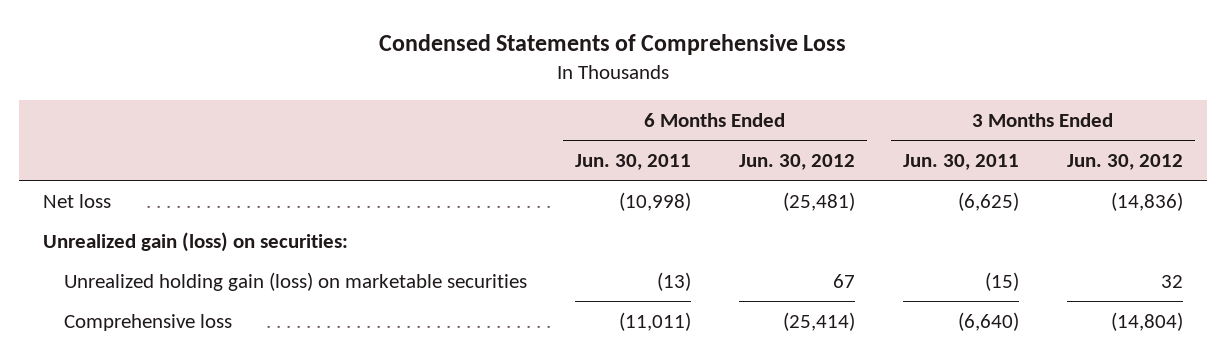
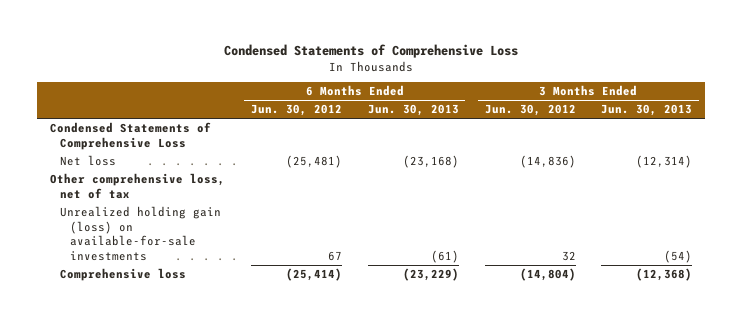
- | 6 Months Ended Jun. 30, 2011 | 6 Months Ended Jun. 30, 2012 | 3 Months Ended Jun. 30, 2011 | 3 Months Ended Jun. 30, 2012
+ | 6 Months Ended Jun. 30, 2012 | 6 Months Ended Jun. 30, 2013 | 3 Months Ended Jun. 30, 2012 | 3 Months Ended Jun. 30, 2013
+ Condensed Statements of Comprehensive Loss
- Unrealized gain (loss) on securities:
- Unrealized holding gain (loss) on marketable securities | (13) | 67 | (15) | 32
+ Other comprehensive loss, net of tax
+ Unrealized holding gain (loss) on available-for-sale investments | 67 | (61) | 32 | (54)

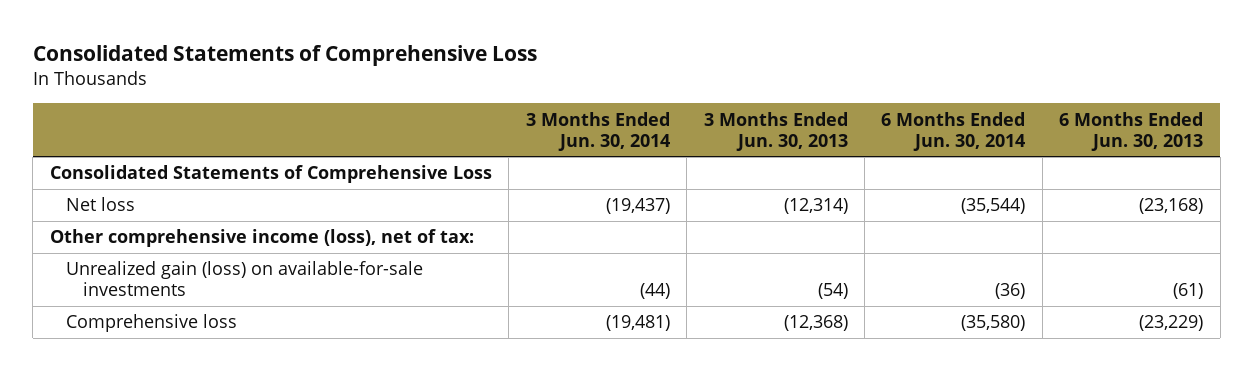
- Condensed Statements of Comprehensive Loss
+ Consolidated Statements of Comprehensive Loss
- | 6 Months Ended Jun. 30, 2012 | 6 Months Ended Jun. 30, 2013 | 3 Months Ended Jun. 30, 2012 | 3 Months Ended Jun. 30, 2013
+ | 3 Months Ended Jun. 30, 2014 | 3 Months Ended Jun. 30, 2013 | 6 Months Ended Jun. 30, 2014 | 6 Months Ended Jun. 30, 2013
- Condensed Statements of Comprehensive Loss
+ Consolidated Statements of Comprehensive Loss
- Other comprehensive loss, net of tax
- Unrealized holding gain (loss) on available-for-sale investments | 67 | (61) | 32 | (54)
+ Other comprehensive income (loss), net of tax:
+ Unrealized gain (loss) on available-for-sale investments | (44) | (54) | (36) | (61)

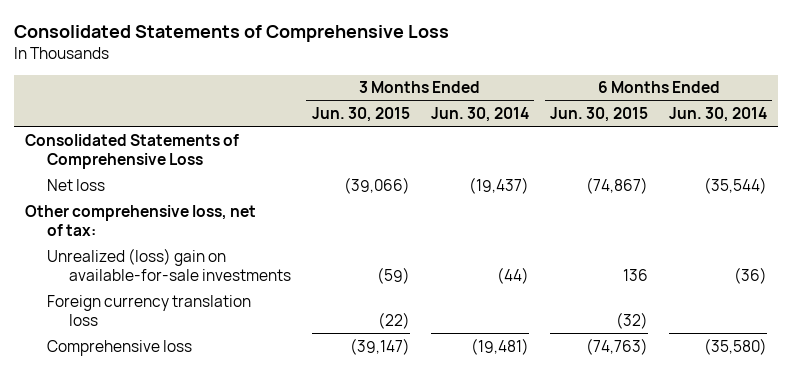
- | 3 Months Ended Jun. 30, 2014 | 3 Months Ended Jun. 30, 2013 | 6 Months Ended Jun. 30, 2014 | 6 Months Ended Jun. 30, 2013
+ | 3 Months Ended Jun. 30, 2015 | 3 Months Ended Jun. 30, 2014 | 6 Months Ended Jun. 30, 2015 | 6 Months Ended Jun. 30, 2014
- Other comprehensive income (loss), net of tax:
- Unrealized gain (loss) on available-for-sale investments | (44) | (54) | (36) | (61)
+ Other comprehensive loss, net of tax:
+ Unrealized (loss) gain on available-for-sale investments | (59) | (44) | 136 | (36)
+ Foreign currency translation loss | (22) | | (32) |

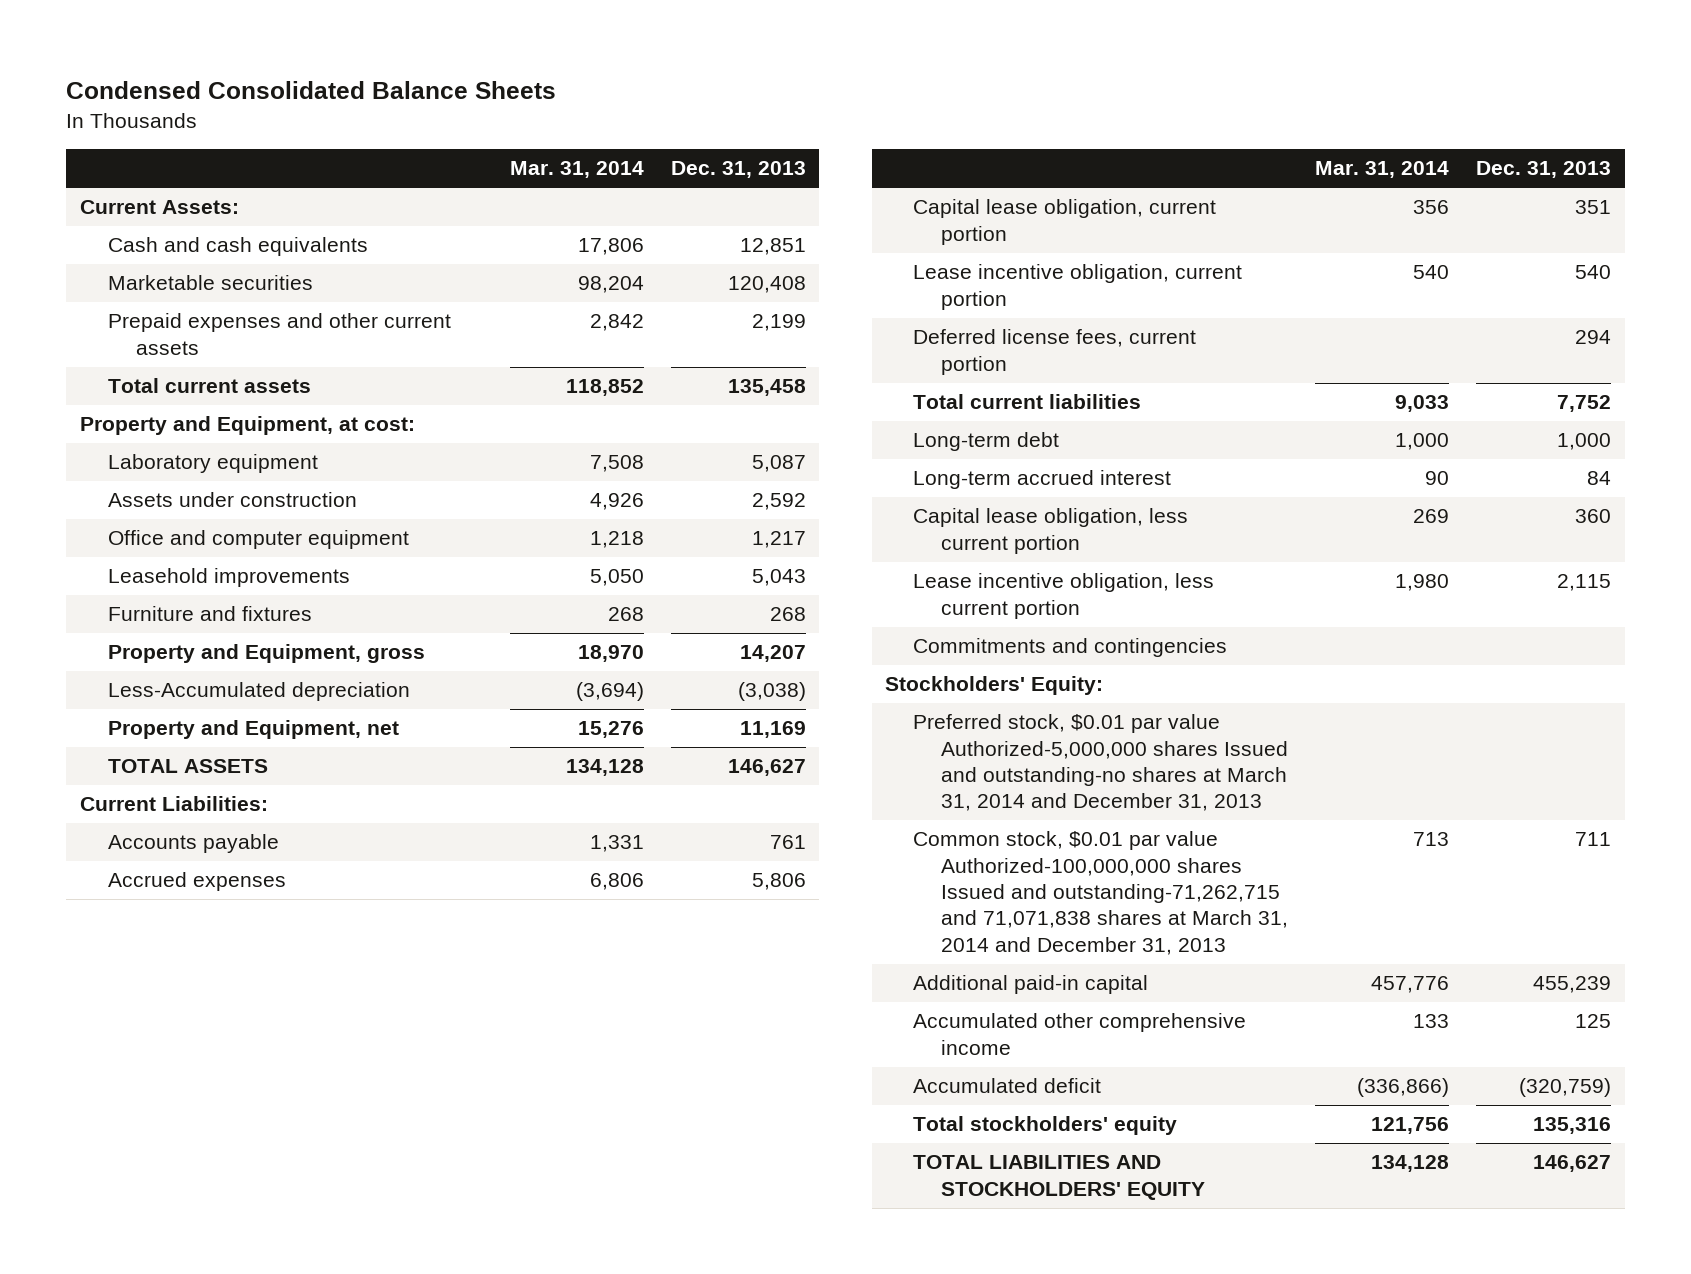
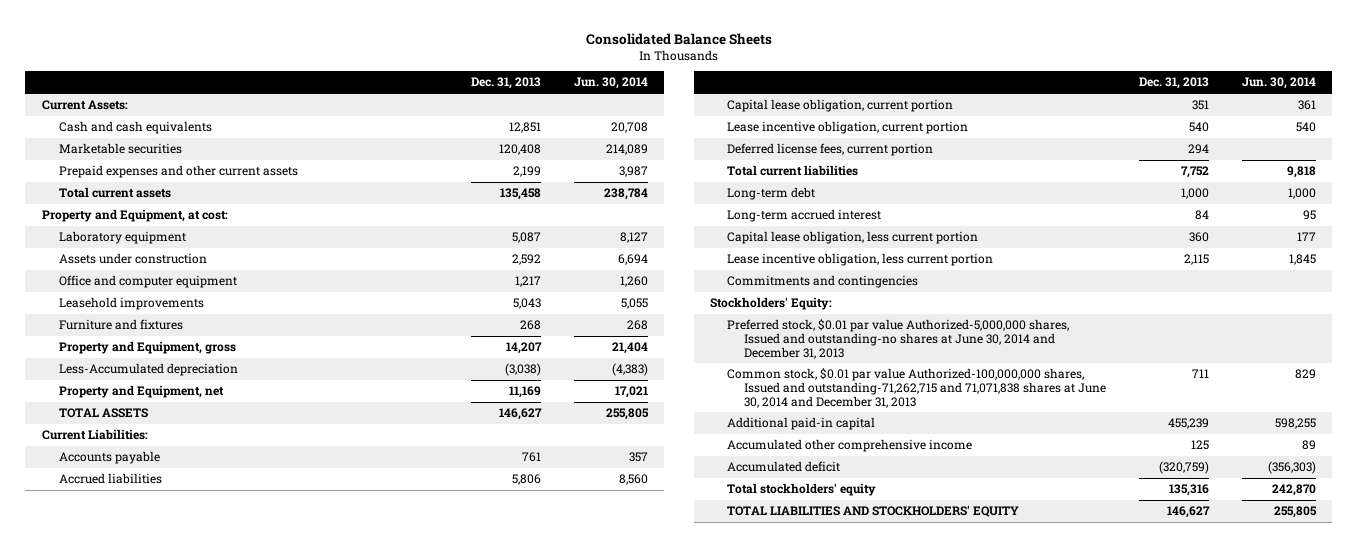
- Condensed Consolidated Balance Sheets
+ Consolidated Balance Sheets
- | Mar. 31, 2014 | Dec. 31, 2013
+ | Dec. 31, 2013 | Jun. 30, 2014
- Accrued expenses | 6,806 | 5,806
+ Accrued liabilities | 5,806 | 8,560
- Preferred stock, $0.01 par value Authorized-5,000,000 shares Issued and outstanding-no shares at March 31, 2014 and December 31, 2013
- Common stock, $0.01 par value Authorized-100,000,000 shares Issued and outstanding-71,262,715 and 71,071,838 shares at March 31, 2014 and December 31, 2013 | 713 | 711
+ Preferred stock, $0.01 par value Authorized-5,000,000 shares, Issued and outstanding-no shares at June 30, 2014 and December 31, 2013
+ Common stock, $0.01 par value Authorized-100,000,000 shares, Issued and outstanding-71,262,715 and 71,071,838 shares at June 30, 2014 and December 31, 2013 | 711 | 829

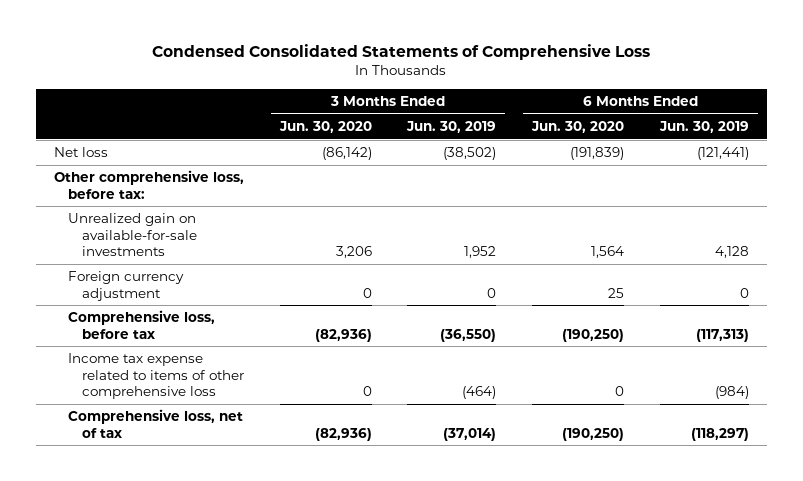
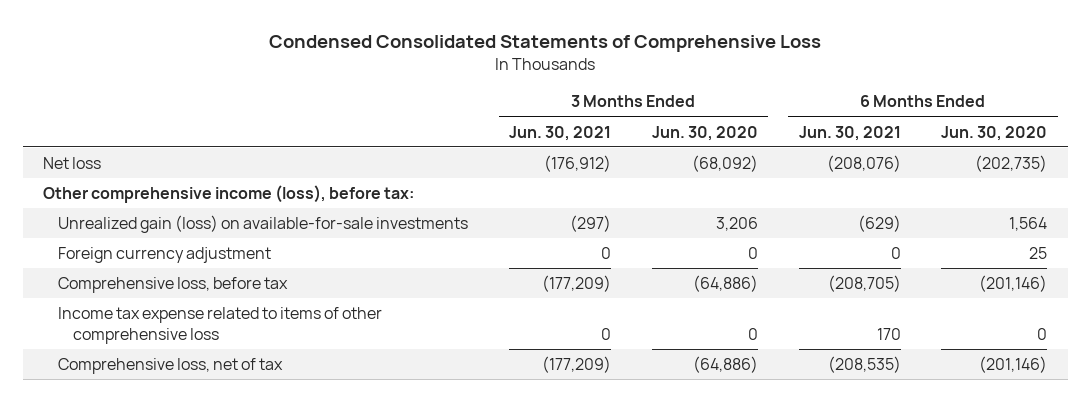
- | 3 Months Ended Jun. 30, 2020 | 3 Months Ended Jun. 30, 2019 | 6 Months Ended Jun. 30, 2020 | 6 Months Ended Jun. 30, 2019
+ | 3 Months Ended Jun. 30, 2021 | 3 Months Ended Jun. 30, 2020 | 6 Months Ended Jun. 30, 2021 | 6 Months Ended Jun. 30, 2020
- Net loss | (86,142) | (38,502) | (191,839) | (121,441)
- Other comprehensive loss, before tax:
- Unrealized gain on available-for-sale investments | 3,206 | 1,952 | 1,564 | 4,128
+ Net loss | (176,912) | (68,092) | (208,076) | (202,735)
+ Other comprehensive income (loss), before tax:
+ Unrealized gain (loss) on available-for-sale investments | (297) | 3,206 | (629) | 1,564
- Comprehensive loss, before tax | (82,936) | (36,550) | (190,250) | (117,313)
+ Comprehensive loss, before tax | (177,209) | (64,886) | (208,705) | (201,146)
- Comprehensive loss, net of tax | (82,936) | (37,014) | (190,250) | (118,297)
+ Comprehensive loss, net of tax | (177,209) | (64,886) | (208,535) | (201,146)

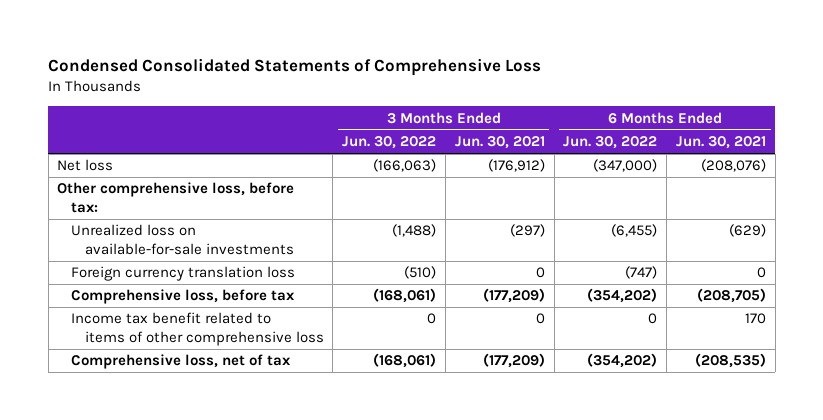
- | 3 Months Ended Jun. 30, 2021 | 3 Months Ended Jun. 30, 2020 | 6 Months Ended Jun. 30, 2021 | 6 Months Ended Jun. 30, 2020
+ | 3 Months Ended Jun. 30, 2022 | 3 Months Ended Jun. 30, 2021 | 6 Months Ended Jun. 30, 2022 | 6 Months Ended Jun. 30, 2021
- Other comprehensive income (loss), before tax:
- Unrealized gain (loss) on available-for-sale investments | (297) | 3,206 | (629) | 1,564
- Foreign currency adjustment | 0 | 0 | 0 | 25
+ Other comprehensive loss, before tax:
+ Unrealized loss on available-for-sale investments | (1,488) | (297) | (6,455) | (629)
+ Foreign currency translation loss | (510) | 0 | (747) | 0
- Income tax expense related to items of other comprehensive loss | 0 | 0 | 170 | 0
+ Income tax benefit related to items of other comprehensive loss | 0 | 0 | 0 | 170

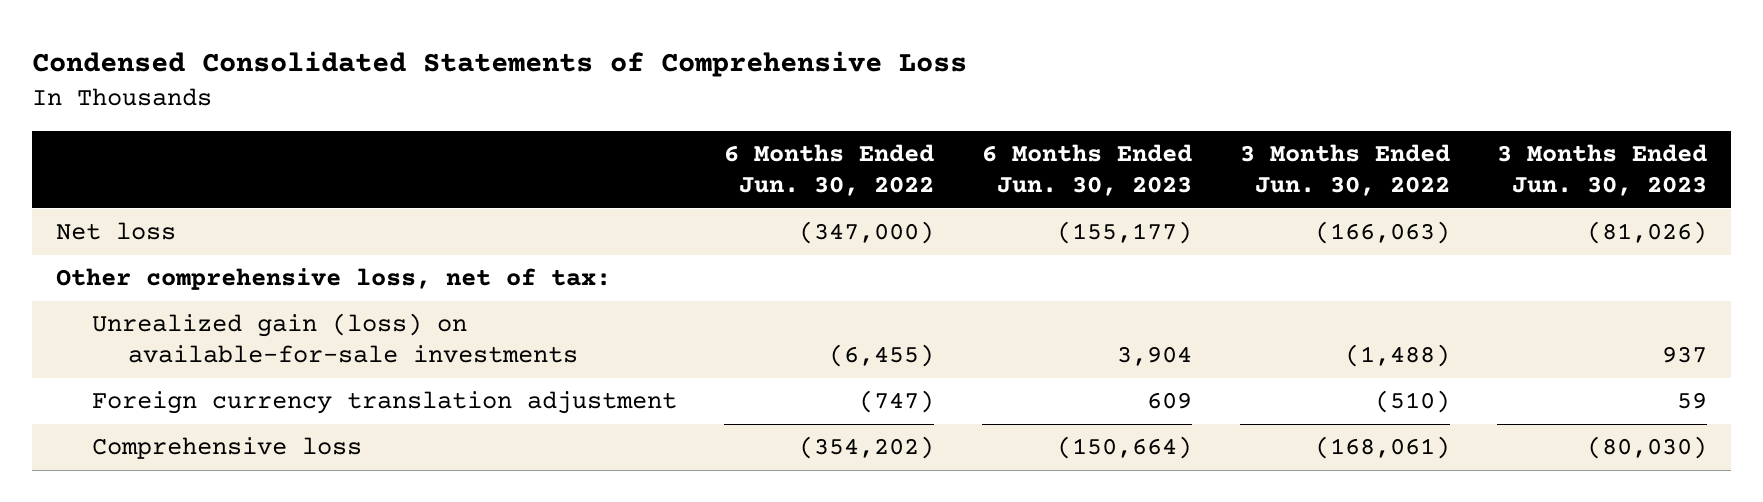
- | 3 Months Ended Jun. 30, 2022 | 3 Months Ended Jun. 30, 2021 | 6 Months Ended Jun. 30, 2022 | 6 Months Ended Jun. 30, 2021
+ | 6 Months Ended Jun. 30, 2022 | 6 Months Ended Jun. 30, 2023 | 3 Months Ended Jun. 30, 2022 | 3 Months Ended Jun. 30, 2023
- Other comprehensive loss, before tax:
- Unrealized loss on available-for-sale investments | (1,488) | (297) | (6,455) | (629)
- Foreign currency translation loss | (510) | 0 | (747) | 0
- Comprehensive loss, before tax | (168,061) | (177,209) | (354,202) | (208,705)
- Income tax benefit related to items of other comprehensive loss | 0 | 0 | 0 | 170
- Comprehensive loss, net of tax | (168,061) | (177,209) | (354,202) | (208,535)
+ Other comprehensive loss, net of tax:
+ Unrealized gain (loss) on available-for-sale investments | (6,455) | 3,904 | (1,488) | 937
+ Foreign currency translation adjustment | (747) | 609 | (510) | 59
+ Comprehensive loss | (354,202) | (150,664) | (168,061) | (80,030)

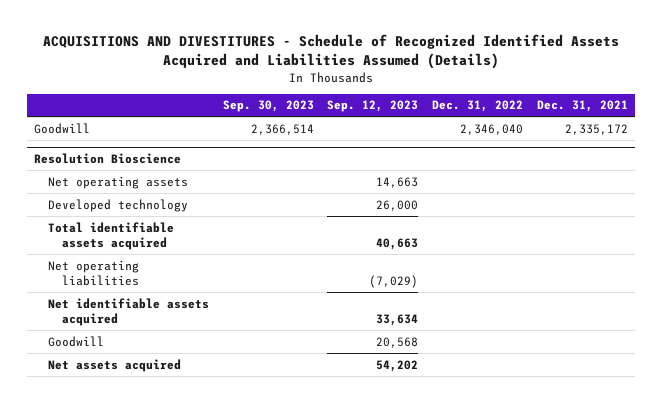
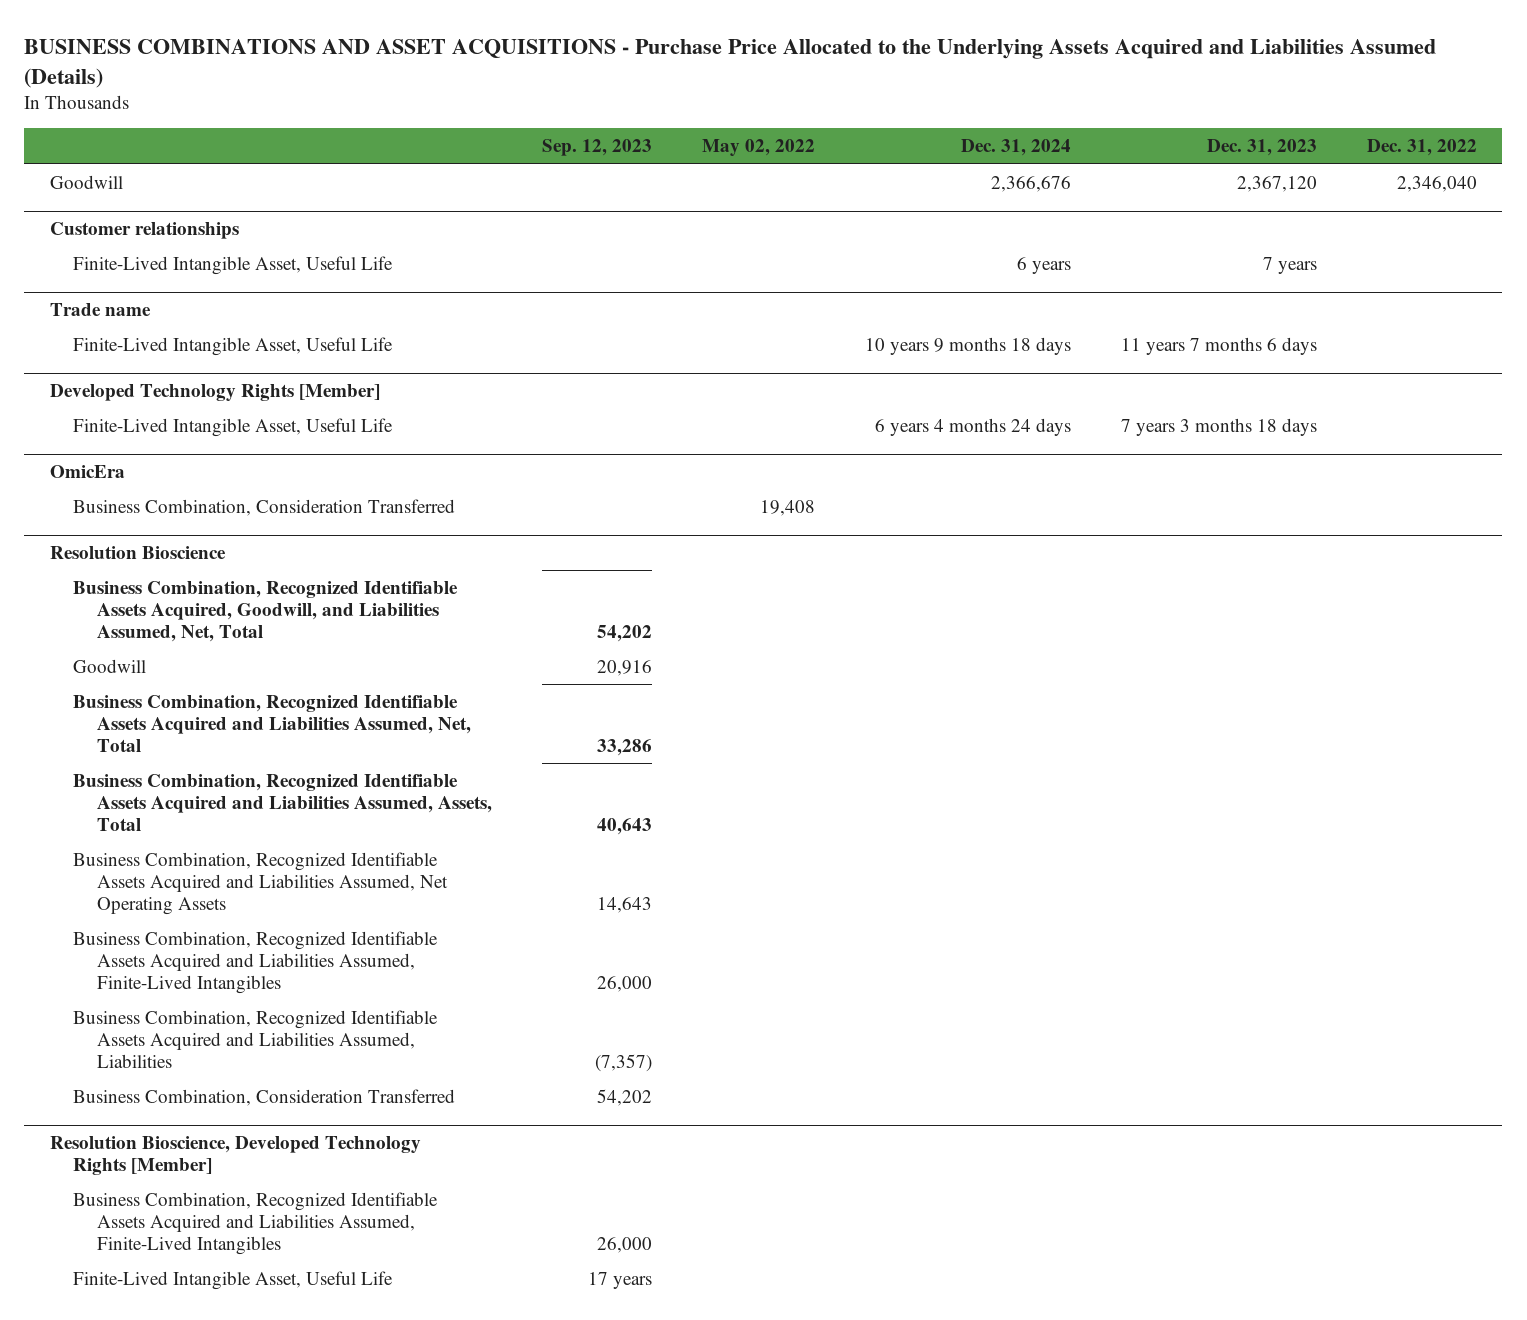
- ACQUISITIONS AND DIVESTITURES - Schedule of Recognized Identified Assets Acquired and Liabilities Assumed (Details)
+ BUSINESS COMBINATIONS AND ASSET ACQUISITIONS - Purchase Price Allocated to the Underlying Assets Acquired and Liabilities Assumed (Details)
- | Sep. 30, 2023 | Sep. 12, 2023 | Dec. 31, 2022 | Dec. 31, 2021
+ | Sep. 12, 2023 | May 02, 2022 | Dec. 31, 2024 | Dec. 31, 2023 | Dec. 31, 2022
+ Customer relationships
+ Finite-Lived Intangible Asset, Useful Life | | | 6 years | 7 years |
+ Trade name
+ Finite-Lived Intangible Asset, Useful Life | | | 10 years 9 months 18 days | 11 years 7 months 6 days |
+ Developed Technology Rights [Member]
+ Finite-Lived Intangible Asset, Useful Life | | | 6 years 4 months 24 days | 7 years 3 months 18 days |
+ OmicEra
+ Business Combination, Consideration Transferred | | 19,408 | | |
@ Resolution Bioscience
- Net operating assets | | 14,663 | |
- Developed technology | | 26,000 | |
- Total identifiable assets acquired | | 40,663 | |
- Net operating liabilities | | (7,029) | |
- Net identifiable assets acquired | | 33,634 | |
- Goodwill | | 20,568 | |
- Net assets acquired | | 54,202 | |
+ Business Combination, Recognized Identifiable Assets Acquired, Goodwill, and Liabilities Assumed, Net, Total | 54,202 | | | |
+ Goodwill | 20,916 | | | |
+ Business Combination, Recognized Identifiable Assets Acquired and Liabilities Assumed, Net, Total | 33,286 | | | |
+ Business Combination, Recognized Identifiable Assets Acquired and Liabilities Assumed, Assets, Total | 40,643 | | | |
+ Business Combination, Recognized Identifiable Assets Acquired and Liabilities Assumed, Net Operating Assets | 14,643 | | | |
+ Business Combination, Recognized Identifiable Assets Acquired and Liabilities Assumed, Finite-Lived Intangibles | 26,000 | | | |
+ Business Combination, Recognized Identifiable Assets Acquired and Liabilities Assumed, Liabilities | (7,357) | | | |
+ Business Combination, Consideration Transferred | 54,202 | | | |
+ Resolution Bioscience, Developed Technology Rights [Member]
+ Business Combination, Recognized Identifiable Assets Acquired and Liabilities Assumed, Finite-Lived Intangibles | 26,000 | | | |
+ Finite-Lived Intangible Asset, Useful Life | 17 years | | | |

